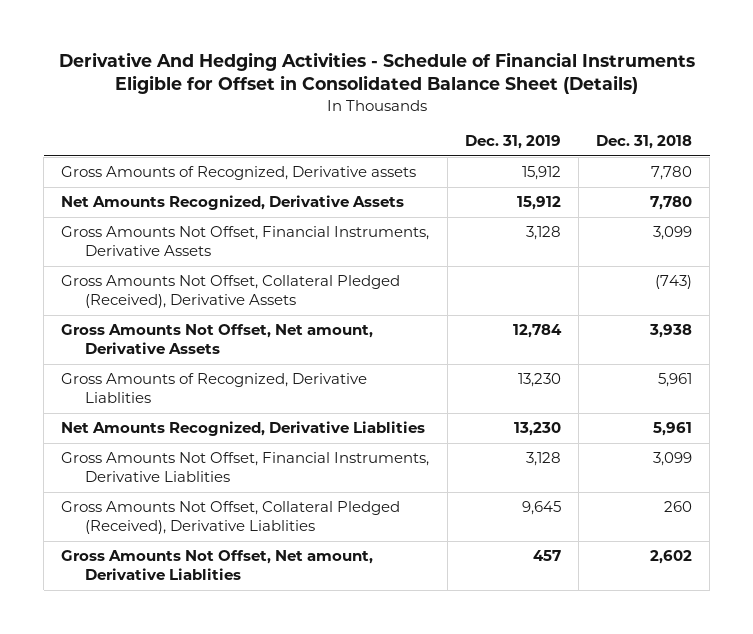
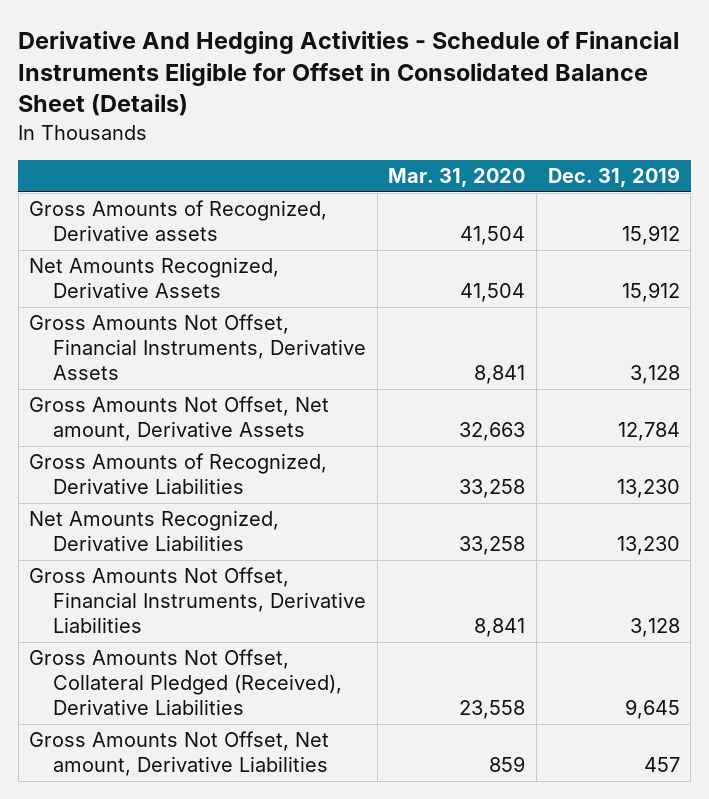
- | Dec. 31, 2019 | Dec. 31, 2018
+ | Mar. 31, 2020 | Dec. 31, 2019
- Gross Amounts Not Offset, Collateral Pledged (Received), Derivative Assets | | (743)
- Gross Amounts of Recognized, Derivative Liablities | 13,230 | 5,961
- Net Amounts Recognized, Derivative Liablities | 13,230 | 5,961
- Gross Amounts Not Offset, Financial Instruments, Derivative Liablities | 3,128 | 3,099
- Gross Amounts Not Offset, Collateral Pledged (Received), Derivative Liablities | 9,645 | 260
- Gross Amounts Not Offset, Net amount, Derivative Liablities | 457 | 2,602
+ Gross Amounts of Recognized, Derivative Liabilities | 33,258 | 13,230
+ Net Amounts Recognized, Derivative Liabilities | 33,258 | 13,230
+ Gross Amounts Not Offset, Financial Instruments, Derivative Liabilities | 8,841 | 3,128
+ Gross Amounts Not Offset, Collateral Pledged (Received), Derivative Liabilities | 23,558 | 9,645
+ Gross Amounts Not Offset, Net amount, Derivative Liabilities | 859 | 457

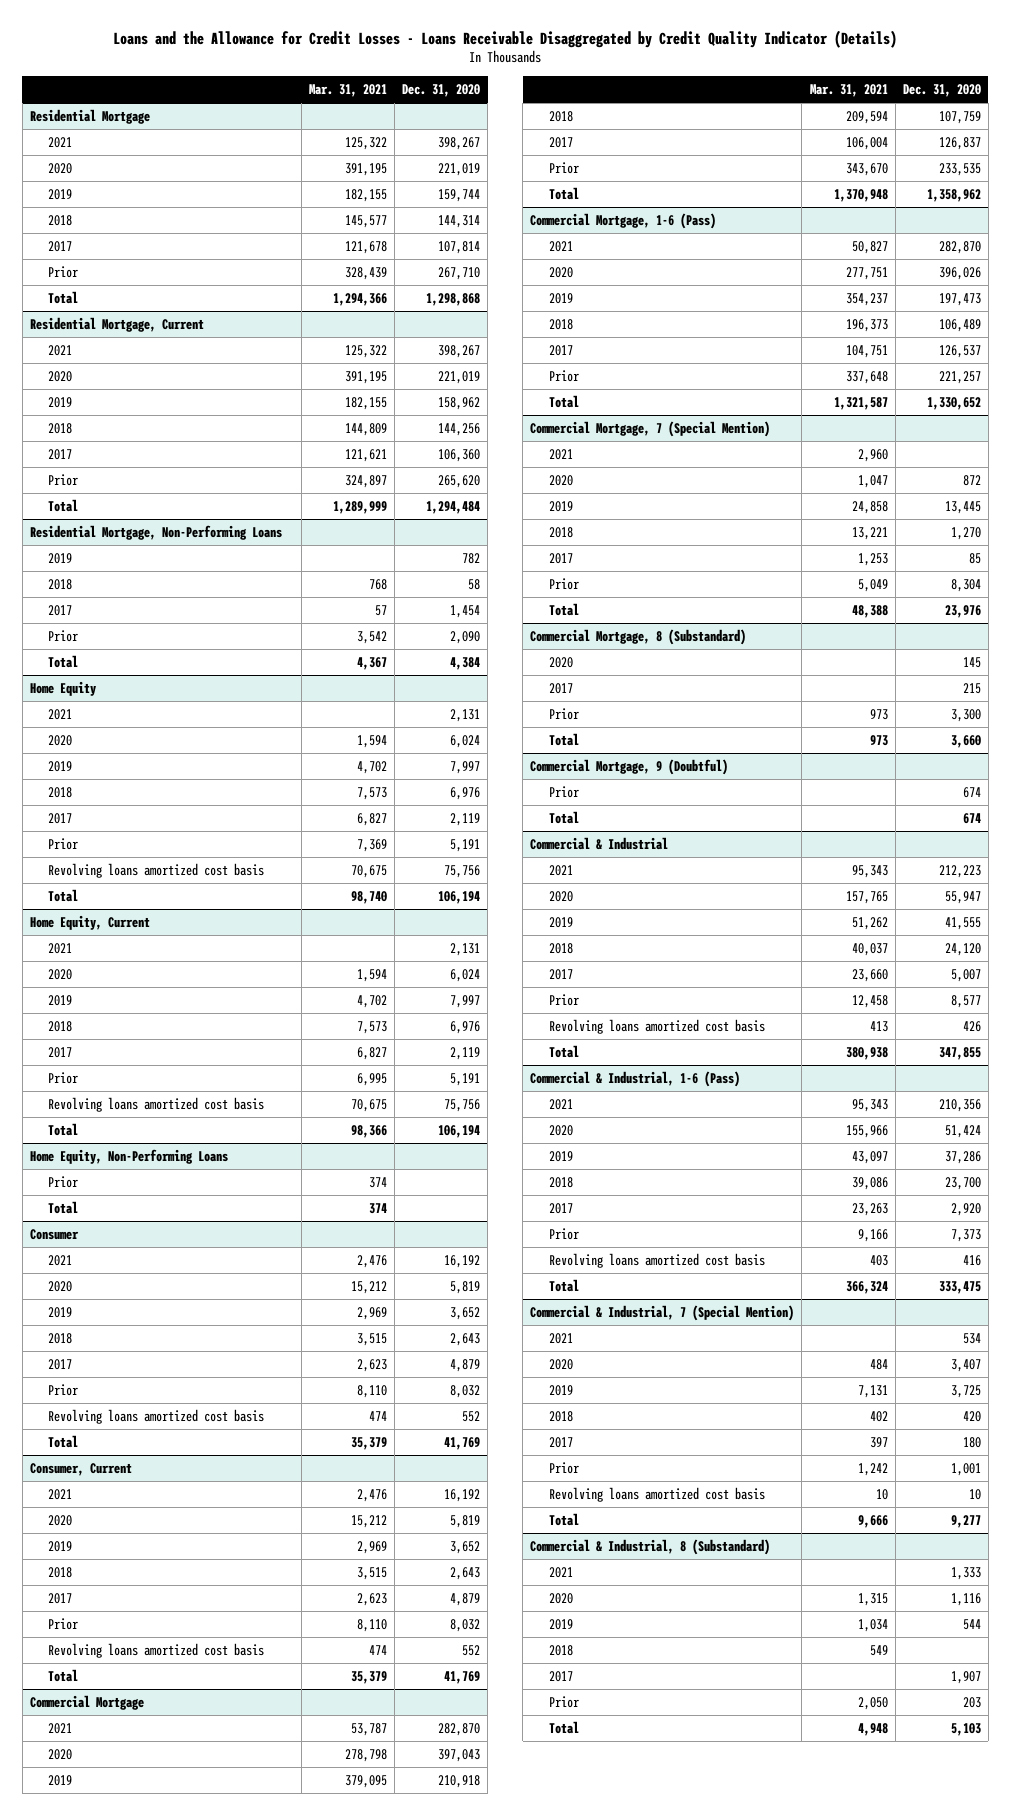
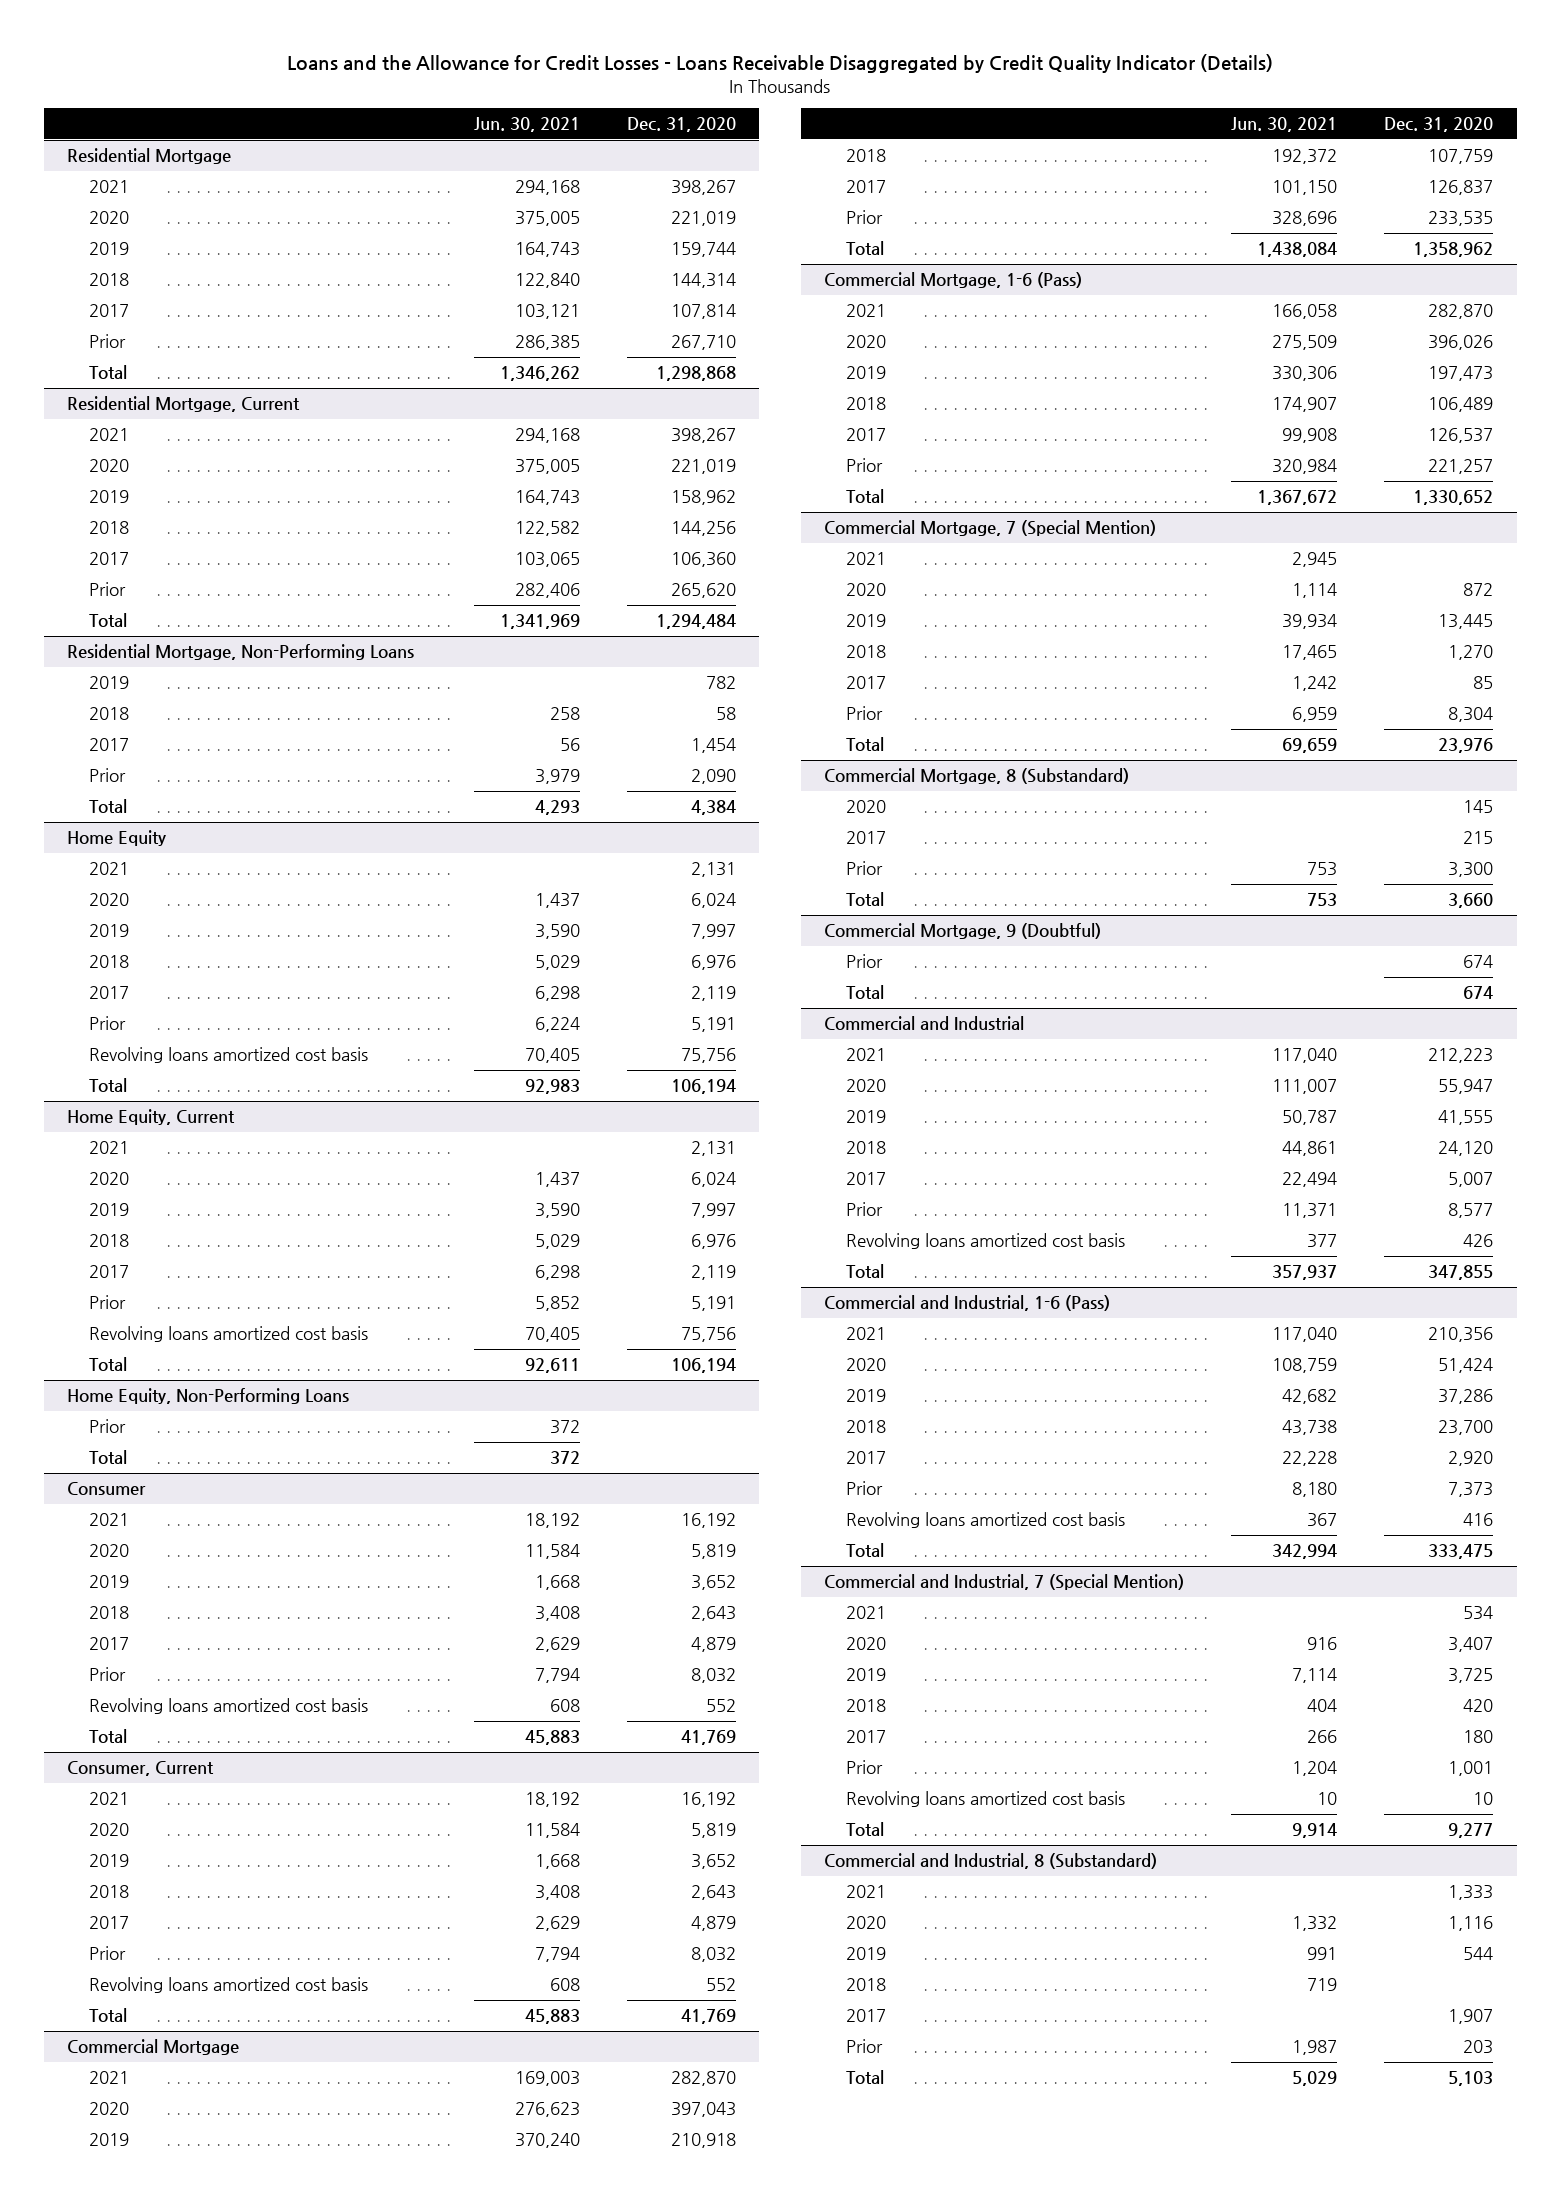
- | Mar. 31, 2021 | Dec. 31, 2020
+ | Jun. 30, 2021 | Dec. 31, 2020
- Commercial & Industrial
+ Commercial and Industrial
- Commercial & Industrial, 1-6 (Pass)
+ Commercial and Industrial, 1-6 (Pass)
- Commercial & Industrial, 7 (Special Mention)
+ Commercial and Industrial, 7 (Special Mention)
- Commercial & Industrial, 8 (Substandard)
+ Commercial and Industrial, 8 (Substandard)

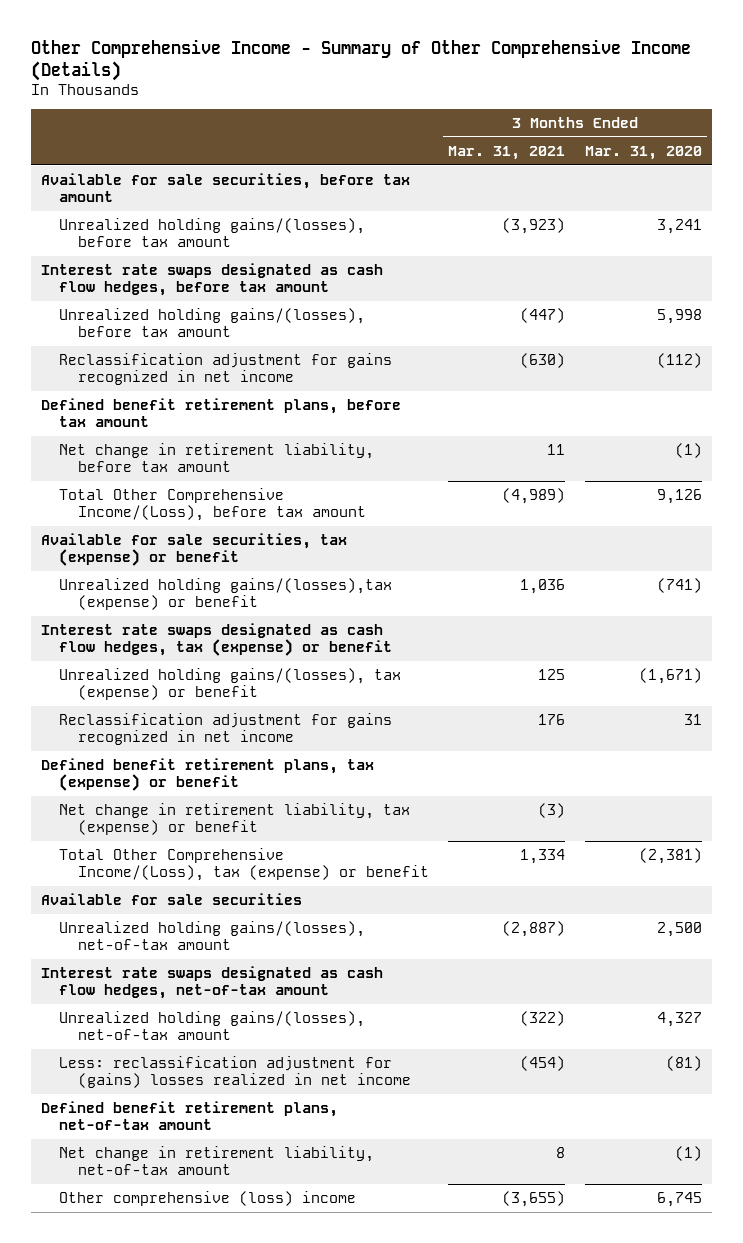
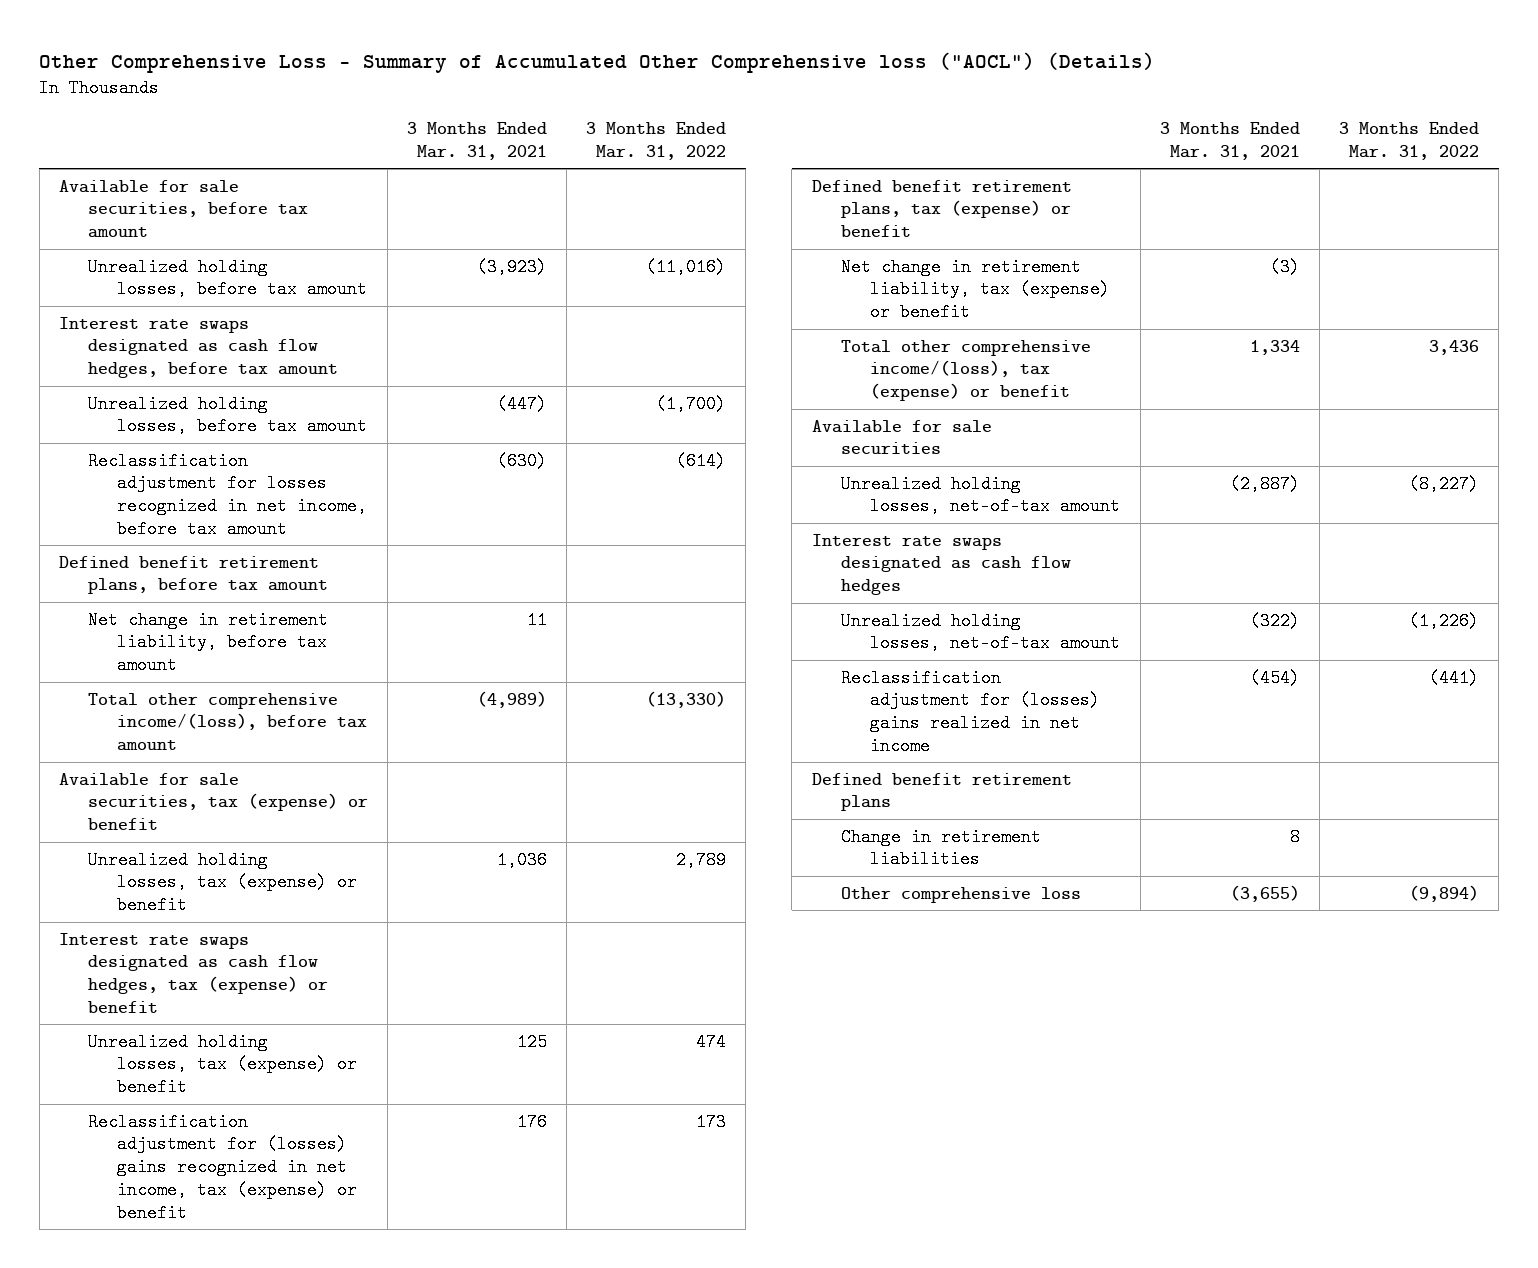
- Other Comprehensive Income - Summary of Other Comprehensive Income (Details)
+ Other Comprehensive Loss - Summary of Accumulated Other Comprehensive loss ("AOCL") (Details)
- | 3 Months Ended Mar. 31, 2021 | 3 Months Ended Mar. 31, 2020
+ | 3 Months Ended Mar. 31, 2021 | 3 Months Ended Mar. 31, 2022
- Unrealized holding gains/(losses), before tax amount | (3,923) | 3,241
+ Unrealized holding losses, before tax amount | (3,923) | (11,016)
- Unrealized holding gains/(losses), before tax amount | (447) | 5,998
- Reclassification adjustment for gains recognized in net income | (630) | (112)
+ Unrealized holding losses, before tax amount | (447) | (1,700)
+ Reclassification adjustment for losses recognized in net income, before tax amount | (630) | (614)
- Total Other Comprehensive Income/(Loss), before tax amount | (4,989) | 9,126
+ Total other comprehensive income/(loss), before tax amount | (4,989) | (13,330)
- Unrealized holding gains/(losses),tax (expense) or benefit | 1,036 | (741)
+ Unrealized holding losses, tax (expense) or benefit | 1,036 | 2,789
- Unrealized holding gains/(losses), tax (expense) or benefit | 125 | (1,671)
- Reclassification adjustment for gains recognized in net income | 176 | 31
+ Unrealized holding losses, tax (expense) or benefit | 125 | 474
+ Reclassification adjustment for (losses) gains recognized in net income, tax (expense) or benefit | 176 | 173
- Total Other Comprehensive Income/(Loss), tax (expense) or benefit | 1,334 | (2,381)
+ Total other comprehensive income/(loss), tax (expense) or benefit | 1,334 | 3,436
- Unrealized holding gains/(losses), net-of-tax amount | (2,887) | 2,500
- Interest rate swaps designated as cash flow hedges, net-of-tax amount
- Unrealized holding gains/(losses), net-of-tax amount | (322) | 4,327
- Less: reclassification adjustment for (gains) losses realized in net income | (454) | (81)
- Defined benefit retirement plans, net-of-tax amount
- Net change in retirement liability, net-of-tax amount | 8 | (1)
- Other comprehensive (loss) income | (3,655) | 6,745
+ Unrealized holding losses, net-of-tax amount | (2,887) | (8,227)
+ Interest rate swaps designated as cash flow hedges
+ Unrealized holding losses, net-of-tax amount | (322) | (1,226)
+ Reclassification adjustment for (losses) gains realized in net income | (454) | (441)
+ Defined benefit retirement plans
+ Change in retirement liabilities | 8 |
+ Other comprehensive loss | (3,655) | (9,894)

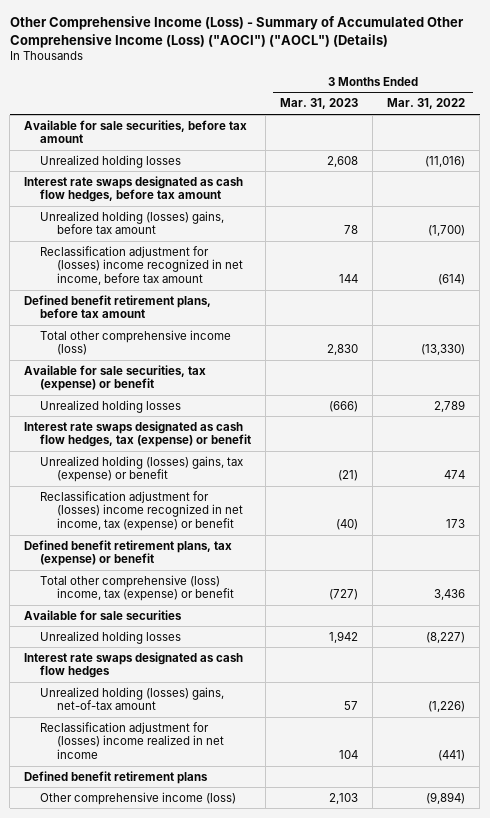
- Other Comprehensive Loss - Summary of Accumulated Other Comprehensive loss ("AOCL") (Details)
+ Other Comprehensive Income (Loss) - Summary of Accumulated Other Comprehensive Income (Loss) ("AOCI") ("AOCL") (Details)
- | 3 Months Ended Mar. 31, 2021 | 3 Months Ended Mar. 31, 2022
+ | 3 Months Ended Mar. 31, 2023 | 3 Months Ended Mar. 31, 2022
- Unrealized holding losses, before tax amount | (3,923) | (11,016)
+ Unrealized holding losses | 2,608 | (11,016)
- Unrealized holding losses, before tax amount | (447) | (1,700)
- Reclassification adjustment for losses recognized in net income, before tax amount | (630) | (614)
+ Unrealized holding (losses) gains, before tax amount | 78 | (1,700)
+ Reclassification adjustment for (losses) income recognized in net income, before tax amount | 144 | (614)
- Net change in retirement liability, before tax amount | 11 |
- Total other comprehensive income/(loss), before tax amount | (4,989) | (13,330)
+ Total other comprehensive income (loss) | 2,830 | (13,330)
- Unrealized holding losses, tax (expense) or benefit | 1,036 | 2,789
+ Unrealized holding losses | (666) | 2,789
- Unrealized holding losses, tax (expense) or benefit | 125 | 474
- Reclassification adjustment for (losses) gains recognized in net income, tax (expense) or benefit | 176 | 173
+ Unrealized holding (losses) gains, tax (expense) or benefit | (21) | 474
+ Reclassification adjustment for (losses) income recognized in net income, tax (expense) or benefit | (40) | 173
- Net change in retirement liability, tax (expense) or benefit | (3) |
- Total other comprehensive income/(loss), tax (expense) or benefit | 1,334 | 3,436
+ Total other comprehensive (loss) income, tax (expense) or benefit | (727) | 3,436
- Unrealized holding losses, net-of-tax amount | (2,887) | (8,227)
+ Unrealized holding losses | 1,942 | (8,227)
- Unrealized holding losses, net-of-tax amount | (322) | (1,226)
- Reclassification adjustment for (losses) gains realized in net income | (454) | (441)
+ Unrealized holding (losses) gains, net-of-tax amount | 57 | (1,226)
+ Reclassification adjustment for (losses) income realized in net income | 104 | (441)
- Change in retirement liabilities | 8 |
- Other comprehensive loss | (3,655) | (9,894)
+ Other comprehensive income (loss) | 2,103 | (9,894)

